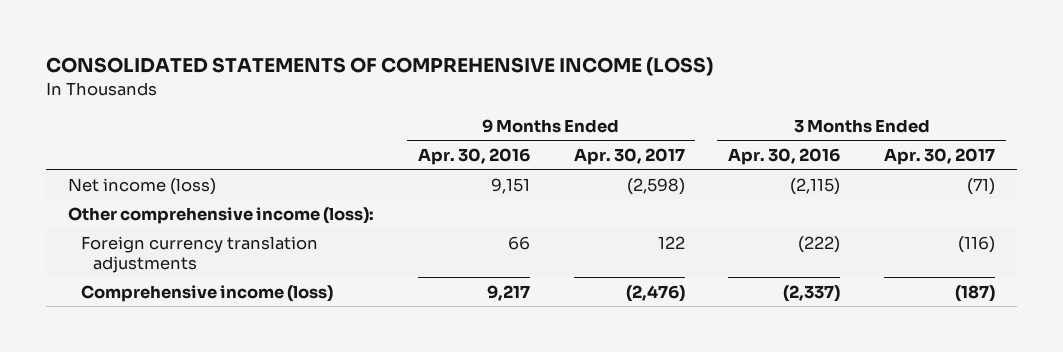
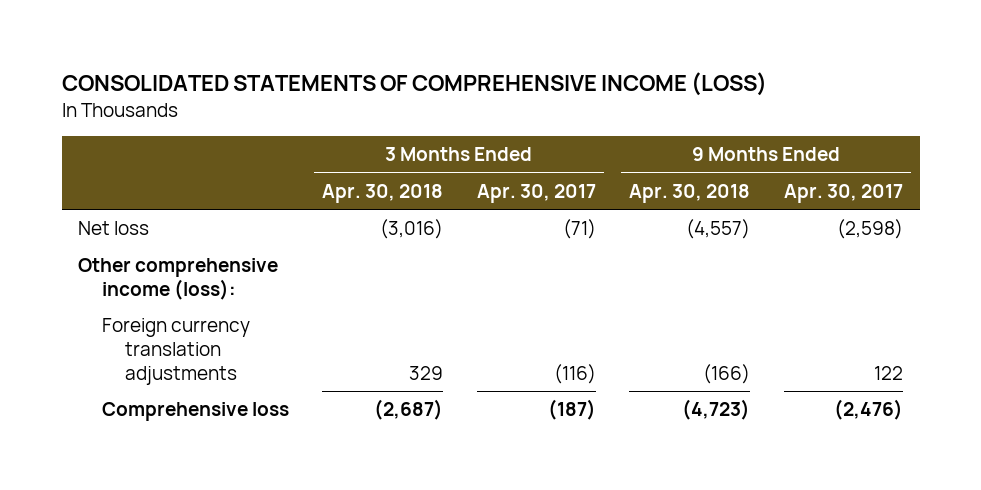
- | 9 Months Ended Apr. 30, 2016 | 9 Months Ended Apr. 30, 2017 | 3 Months Ended Apr. 30, 2016 | 3 Months Ended Apr. 30, 2017
+ | 3 Months Ended Apr. 30, 2018 | 3 Months Ended Apr. 30, 2017 | 9 Months Ended Apr. 30, 2018 | 9 Months Ended Apr. 30, 2017
- Net income (loss) | 9,151 | (2,598) | (2,115) | (71)
+ Net loss | (3,016) | (71) | (4,557) | (2,598)
- Comprehensive income (loss) | 9,217 | (2,476) | (2,337) | (187)
+ Comprehensive loss | (2,687) | (187) | (4,723) | (2,476)

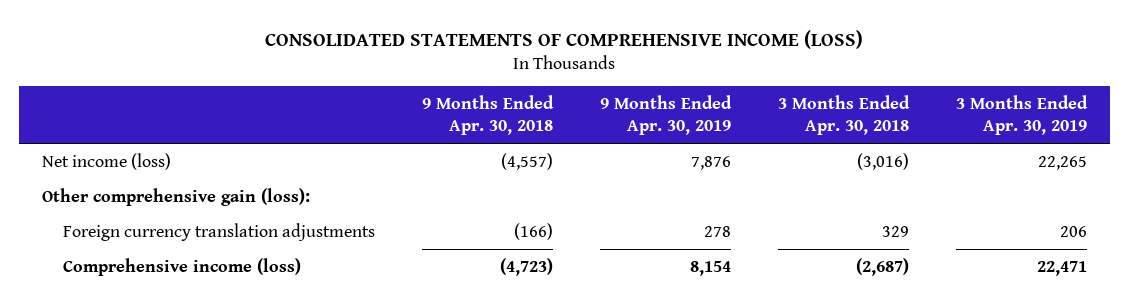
- | 3 Months Ended Apr. 30, 2018 | 3 Months Ended Apr. 30, 2017 | 9 Months Ended Apr. 30, 2018 | 9 Months Ended Apr. 30, 2017
+ | 9 Months Ended Apr. 30, 2018 | 9 Months Ended Apr. 30, 2019 | 3 Months Ended Apr. 30, 2018 | 3 Months Ended Apr. 30, 2019
- Net loss | (3,016) | (71) | (4,557) | (2,598)
- Other comprehensive income (loss):
+ Net income (loss) | (4,557) | 7,876 | (3,016) | 22,265
+ Other comprehensive gain (loss):
- Comprehensive loss | (2,687) | (187) | (4,723) | (2,476)
+ Comprehensive income (loss) | (4,723) | 8,154 | (2,687) | 22,471

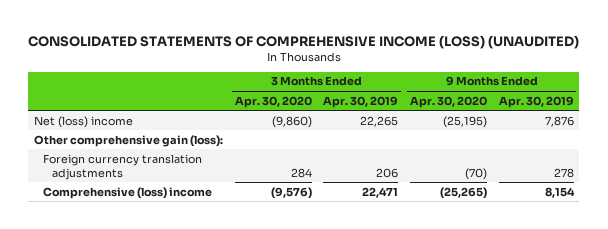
- CONSOLIDATED STATEMENTS OF COMPREHENSIVE INCOME (LOSS)
+ CONSOLIDATED STATEMENTS OF COMPREHENSIVE INCOME (LOSS) (UNAUDITED)
- | 9 Months Ended Apr. 30, 2018 | 9 Months Ended Apr. 30, 2019 | 3 Months Ended Apr. 30, 2018 | 3 Months Ended Apr. 30, 2019
+ | 3 Months Ended Apr. 30, 2020 | 3 Months Ended Apr. 30, 2019 | 9 Months Ended Apr. 30, 2020 | 9 Months Ended Apr. 30, 2019
- Net income (loss) | (4,557) | 7,876 | (3,016) | 22,265
+ Net (loss) income | (9,860) | 22,265 | (25,195) | 7,876
- Comprehensive income (loss) | (4,723) | 8,154 | (2,687) | 22,471
+ Comprehensive (loss) income | (9,576) | 22,471 | (25,265) | 8,154

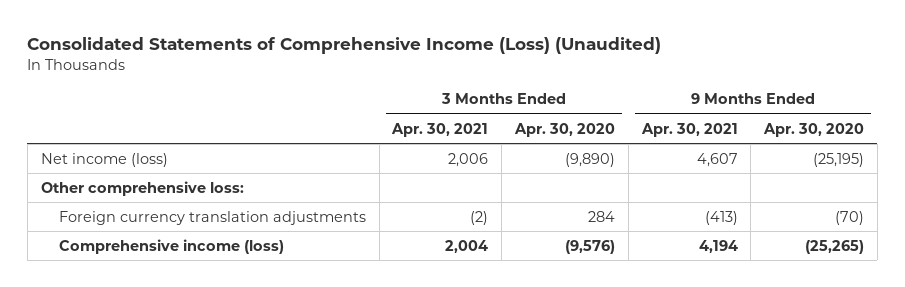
- CONSOLIDATED STATEMENTS OF COMPREHENSIVE INCOME (LOSS) (UNAUDITED)
+ Consolidated Statements of Comprehensive Income (Loss) (Unaudited)
- | 3 Months Ended Apr. 30, 2020 | 3 Months Ended Apr. 30, 2019 | 9 Months Ended Apr. 30, 2020 | 9 Months Ended Apr. 30, 2019
+ | 3 Months Ended Apr. 30, 2021 | 3 Months Ended Apr. 30, 2020 | 9 Months Ended Apr. 30, 2021 | 9 Months Ended Apr. 30, 2020
- Net (loss) income | (9,860) | 22,265 | (25,195) | 7,876
- Other comprehensive gain (loss):
+ Net income (loss) | 2,006 | (9,890) | 4,607 | (25,195)
+ Other comprehensive loss:
- Comprehensive (loss) income | (9,576) | 22,471 | (25,265) | 8,154
+ Comprehensive income (loss) | 2,004 | (9,576) | 4,194 | (25,265)

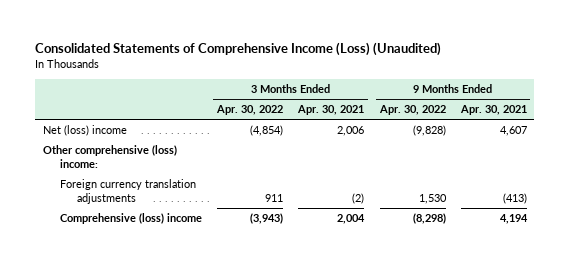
- | 3 Months Ended Apr. 30, 2021 | 3 Months Ended Apr. 30, 2020 | 9 Months Ended Apr. 30, 2021 | 9 Months Ended Apr. 30, 2020
+ | 3 Months Ended Apr. 30, 2022 | 3 Months Ended Apr. 30, 2021 | 9 Months Ended Apr. 30, 2022 | 9 Months Ended Apr. 30, 2021
- Net income (loss) | 2,006 | (9,890) | 4,607 | (25,195)
- Other comprehensive loss:
+ Net (loss) income | (4,854) | 2,006 | (9,828) | 4,607
+ Other comprehensive (loss) income:
- Comprehensive income (loss) | 2,004 | (9,576) | 4,194 | (25,265)
+ Comprehensive (loss) income | (3,943) | 2,004 | (8,298) | 4,194

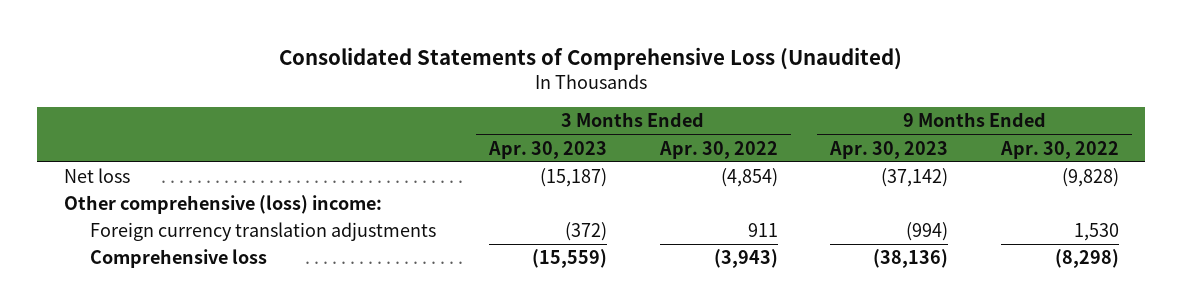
- Consolidated Statements of Comprehensive Income (Loss) (Unaudited)
+ Consolidated Statements of Comprehensive Loss (Unaudited)
- | 3 Months Ended Apr. 30, 2022 | 3 Months Ended Apr. 30, 2021 | 9 Months Ended Apr. 30, 2022 | 9 Months Ended Apr. 30, 2021
+ | 3 Months Ended Apr. 30, 2023 | 3 Months Ended Apr. 30, 2022 | 9 Months Ended Apr. 30, 2023 | 9 Months Ended Apr. 30, 2022
- Net (loss) income | (4,854) | 2,006 | (9,828) | 4,607
+ Net loss | (15,187) | (4,854) | (37,142) | (9,828)
- Comprehensive (loss) income | (3,943) | 2,004 | (8,298) | 4,194
+ Comprehensive loss | (15,559) | (3,943) | (38,136) | (8,298)

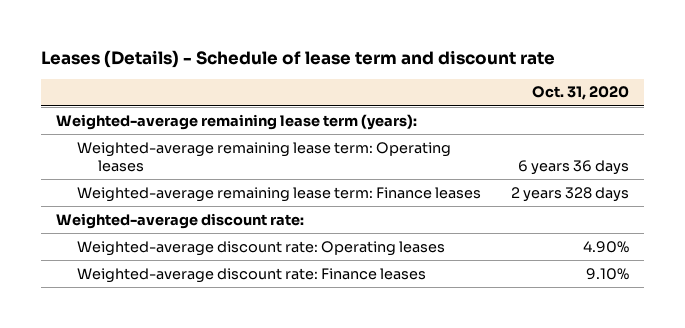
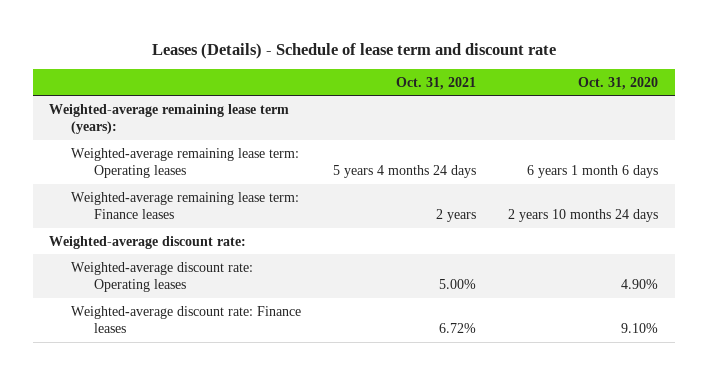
- | Oct. 31, 2020
+ | Oct. 31, 2021 | Oct. 31, 2020
- Weighted-average remaining lease term: Operating leases | 6 years 36 days
- Weighted-average remaining lease term: Finance leases | 2 years 328 days
+ Weighted-average remaining lease term: Operating leases | 5 years 4 months 24 days | 6 years 1 month 6 days
+ Weighted-average remaining lease term: Finance leases | 2 years | 2 years 10 months 24 days

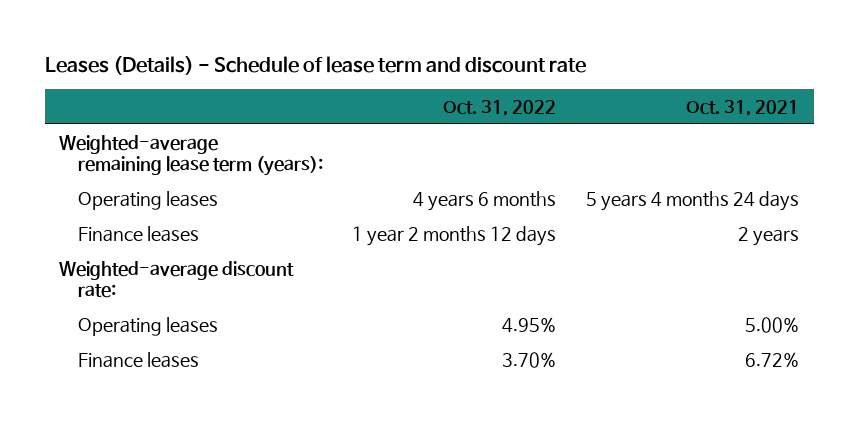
- | Oct. 31, 2021 | Oct. 31, 2020
+ | Oct. 31, 2022 | Oct. 31, 2021
- Weighted-average remaining lease term: Operating leases | 5 years 4 months 24 days | 6 years 1 month 6 days
- Weighted-average remaining lease term: Finance leases | 2 years | 2 years 10 months 24 days
+ Operating leases | 4 years 6 months | 5 years 4 months 24 days
+ Finance leases | 1 year 2 months 12 days | 2 years
- Weighted-average discount rate: Operating leases | 5.00% | 4.90%
- Weighted-average discount rate: Finance leases | 6.72% | 9.10%
+ Operating leases | 4.95% | 5.00%
+ Finance leases | 3.70% | 6.72%

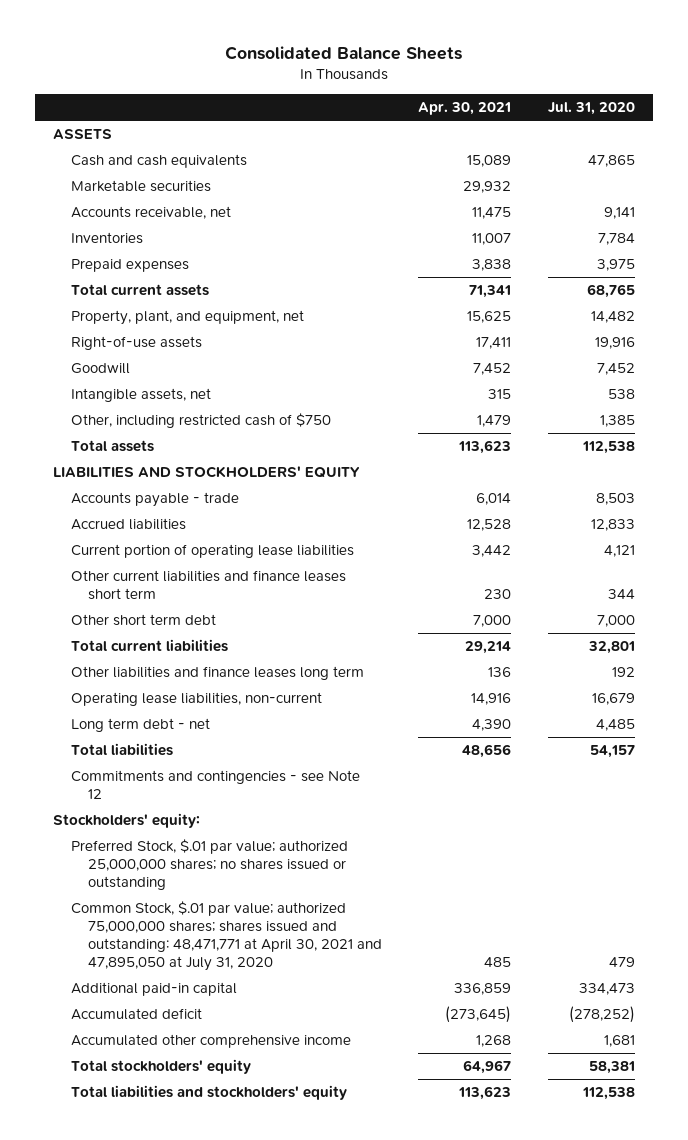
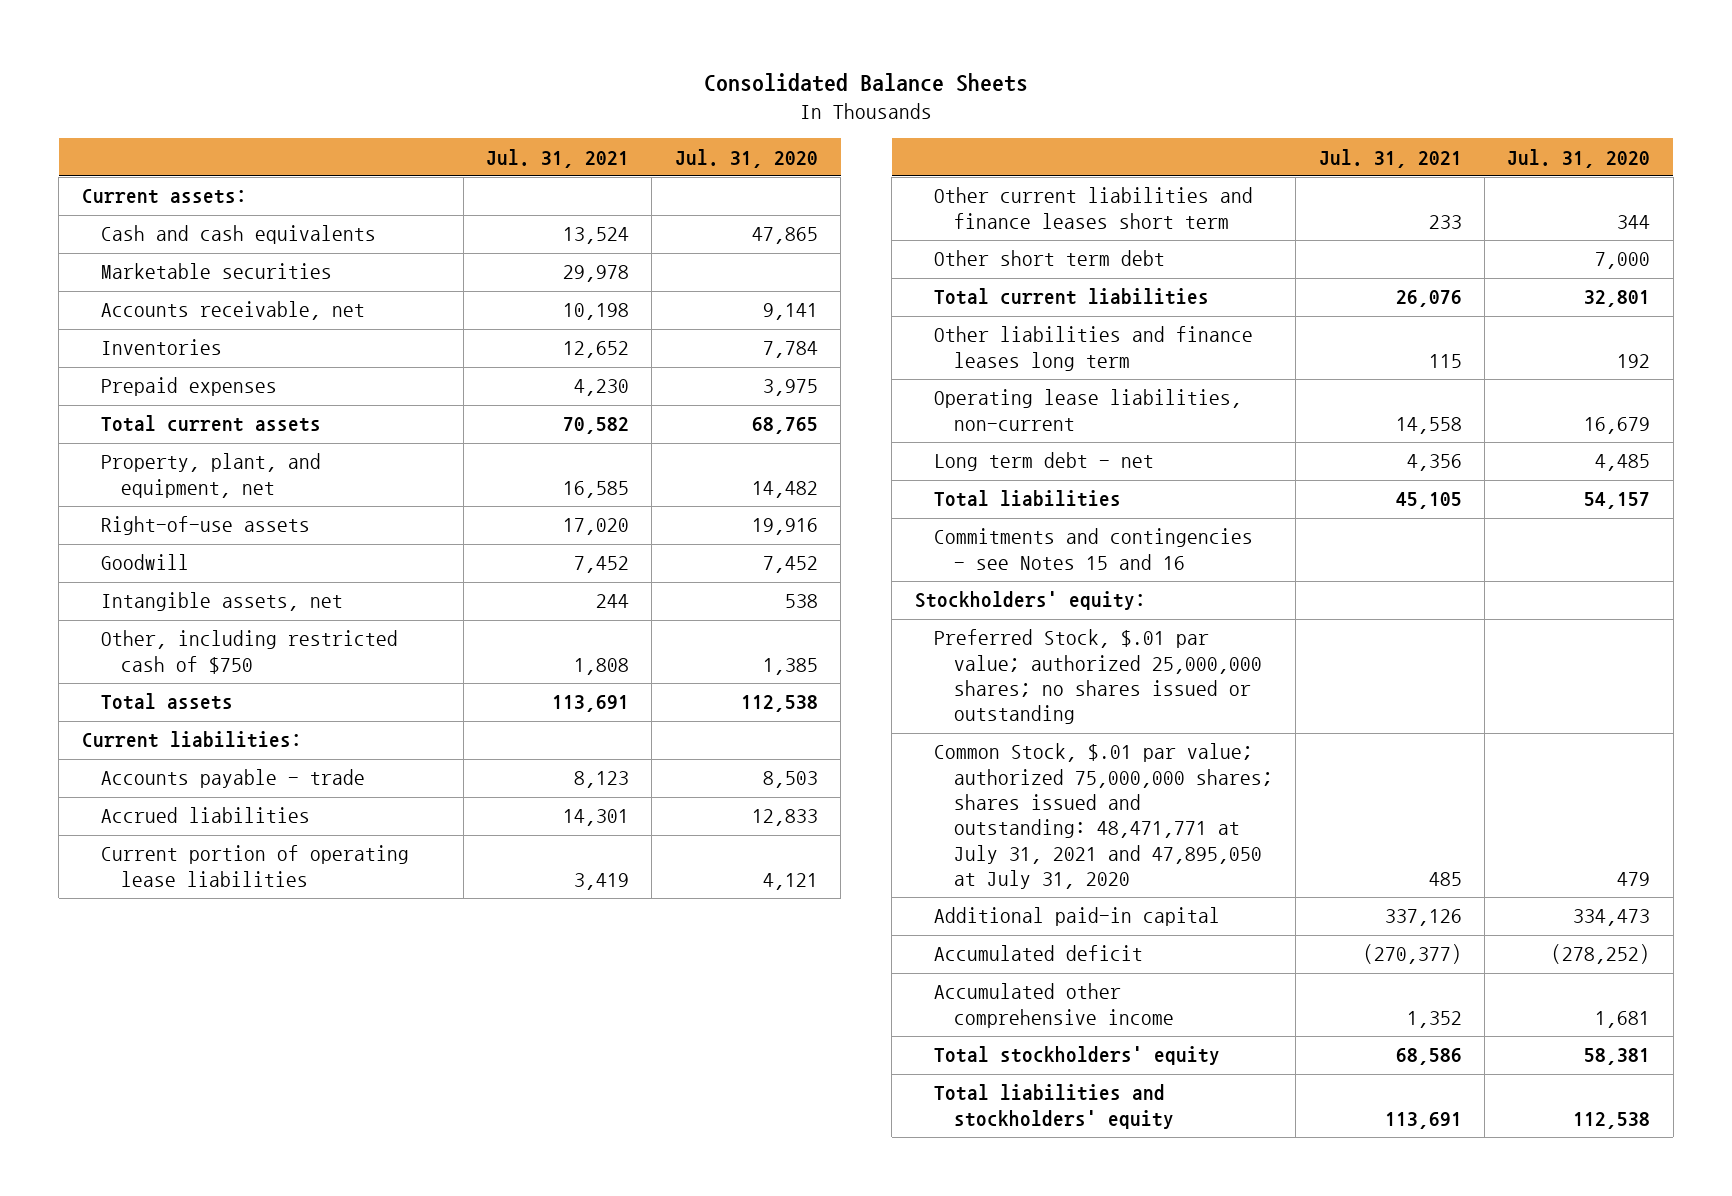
- | Apr. 30, 2021 | Jul. 31, 2020
+ | Jul. 31, 2021 | Jul. 31, 2020
- ASSETS
+ Current assets:
- LIABILITIES AND STOCKHOLDERS' EQUITY
+ Current liabilities:
- Commitments and contingencies - see Note 12
+ Commitments and contingencies - see Notes 15 and 16
- Common Stock, $.01 par value; authorized 75,000,000 shares; shares issued and outstanding: 48,471,771 at April 30, 2021 and 47,895,050 at July 31, 2020 | 485 | 479
+ Common Stock, $.01 par value; authorized 75,000,000 shares; shares issued and outstanding: 48,471,771 at July 31, 2021 and 47,895,050 at July 31, 2020 | 485 | 479

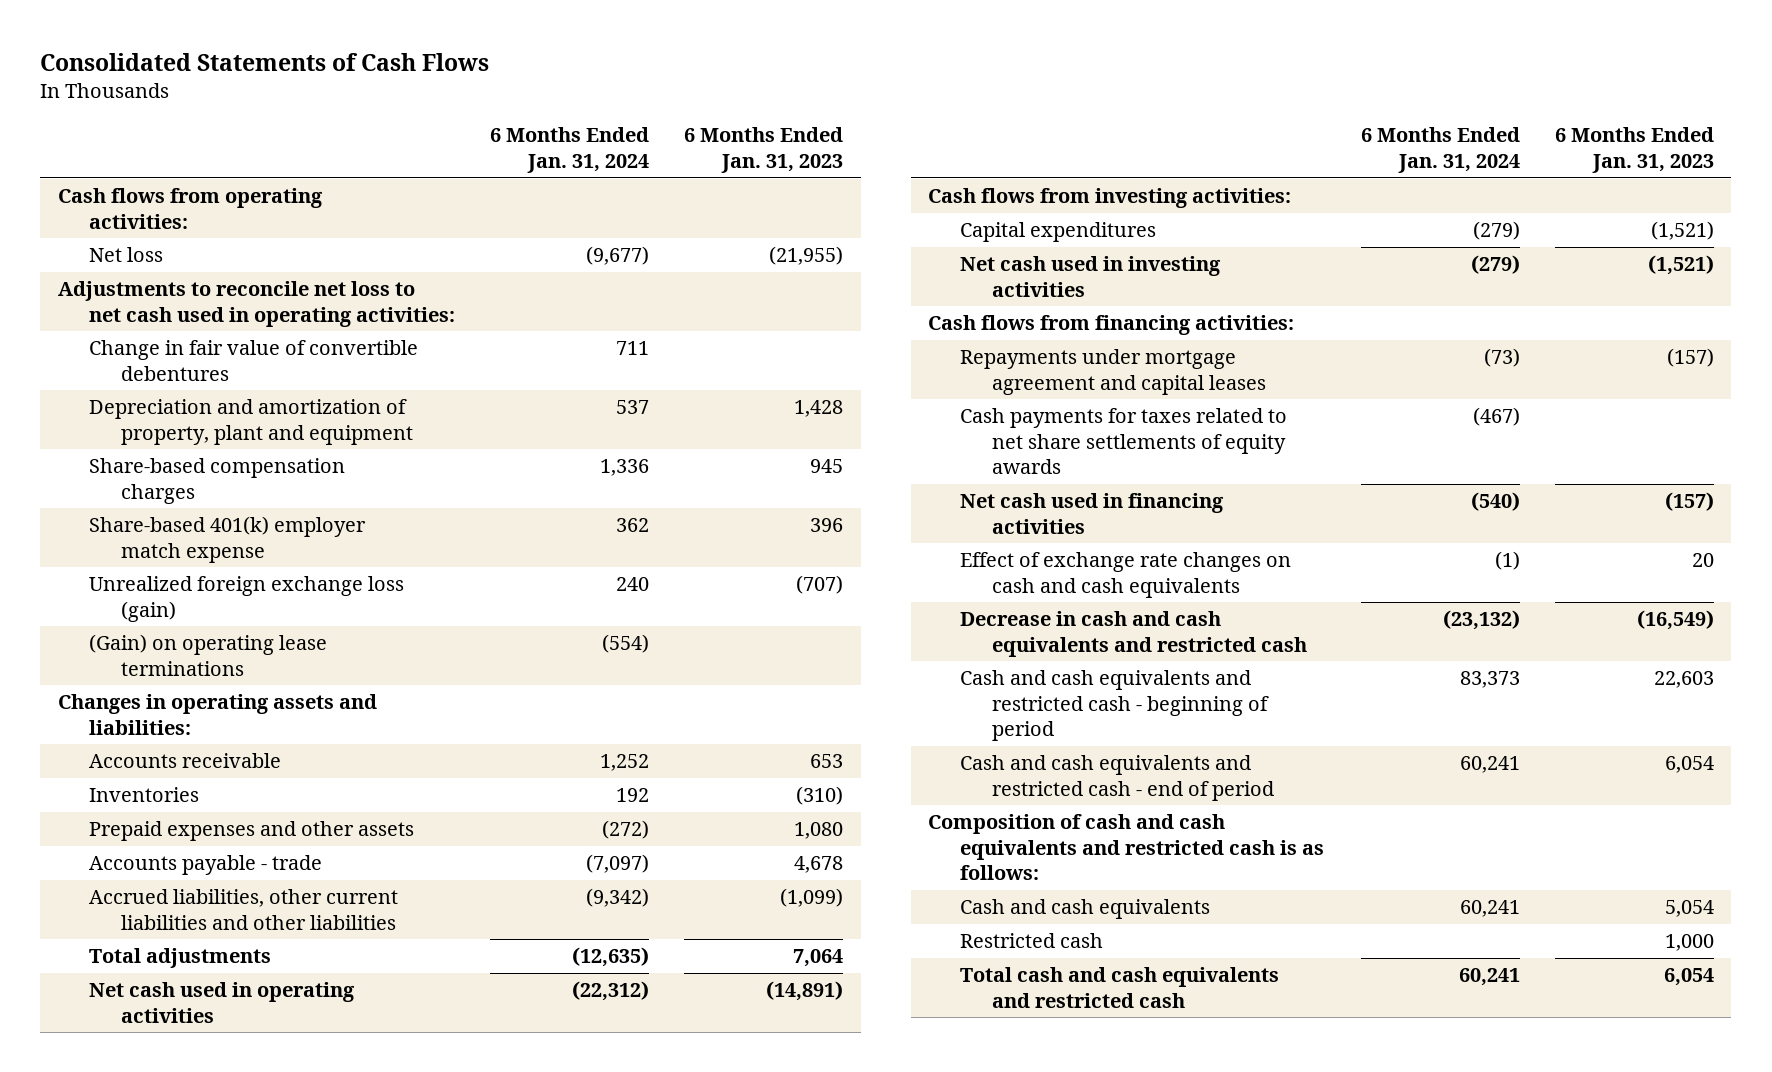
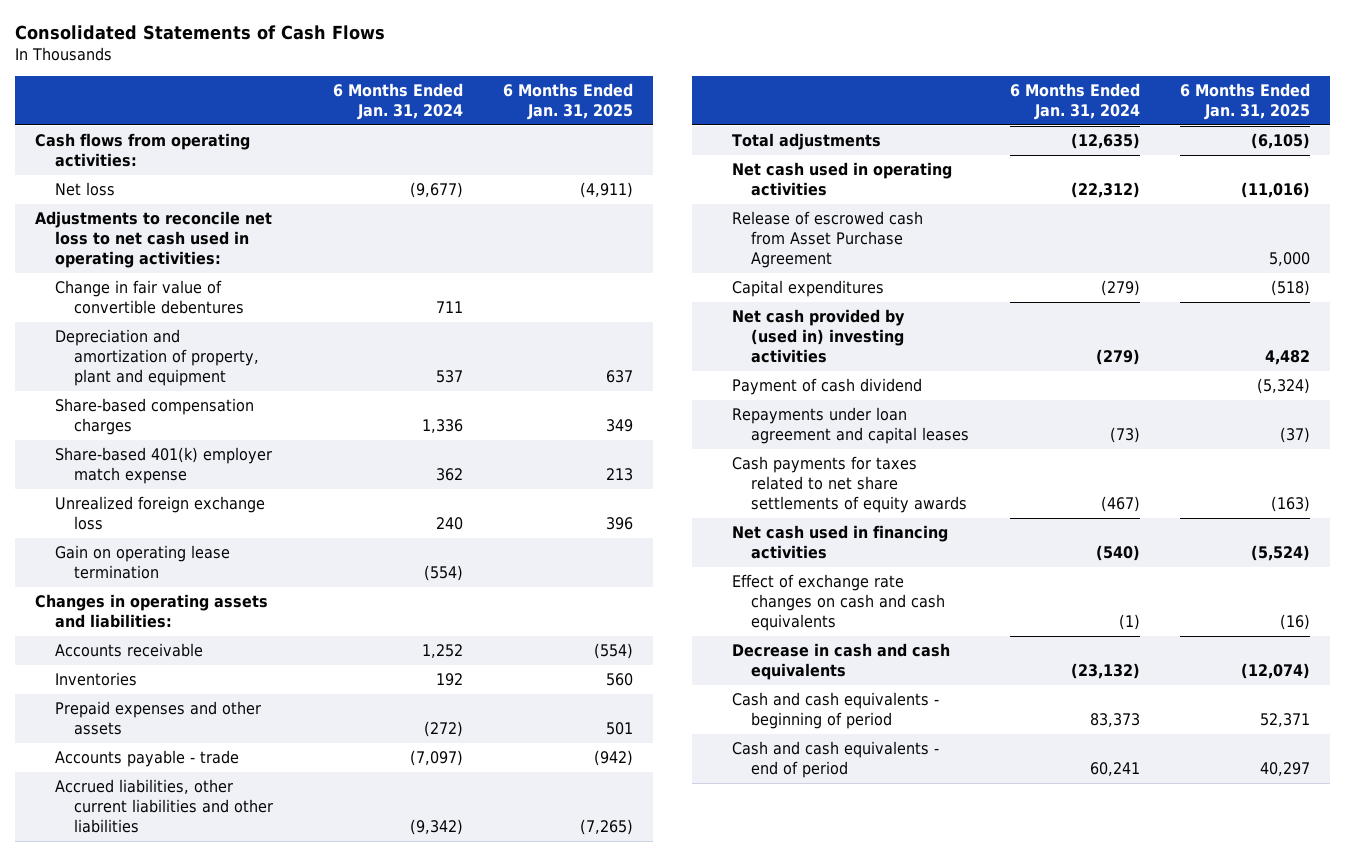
- | 6 Months Ended Jan. 31, 2024 | 6 Months Ended Jan. 31, 2023
+ | 6 Months Ended Jan. 31, 2024 | 6 Months Ended Jan. 31, 2025
- Unrealized foreign exchange loss (gain) | 240 | (707)
- (Gain) on operating lease terminations | (554) |
+ Unrealized foreign exchange loss | 240 | 396
+ Gain on operating lease termination | (554) |
- Cash flows from investing activities:
+ Release of escrowed cash from Asset Purchase Agreement | | 5,000
- Net cash used in investing activities | (279) | (1,521)
- Cash flows from financing activities:
- Repayments under mortgage agreement and capital leases | (73) | (157)
+ Net cash provided by (used in) investing activities | (279) | 4,482
+ Payment of cash dividend | | (5,324)
+ Repayments under loan agreement and capital leases | (73) | (37)
- Decrease in cash and cash equivalents and restricted cash | (23,132) | (16,549)
- Cash and cash equivalents and restricted cash - beginning of period | 83,373 | 22,603
- Cash and cash equivalents and restricted cash - end of period | 60,241 | 6,054
- Composition of cash and cash equivalents and restricted cash is as follows:
- Cash and cash equivalents | 60,241 | 5,054
- Restricted cash | | 1,000
- Total cash and cash equivalents and restricted cash | 60,241 | 6,054
+ Decrease in cash and cash equivalents | (23,132) | (12,074)
+ Cash and cash equivalents - beginning of period | 83,373 | 52,371
+ Cash and cash equivalents - end of period | 60,241 | 40,297

